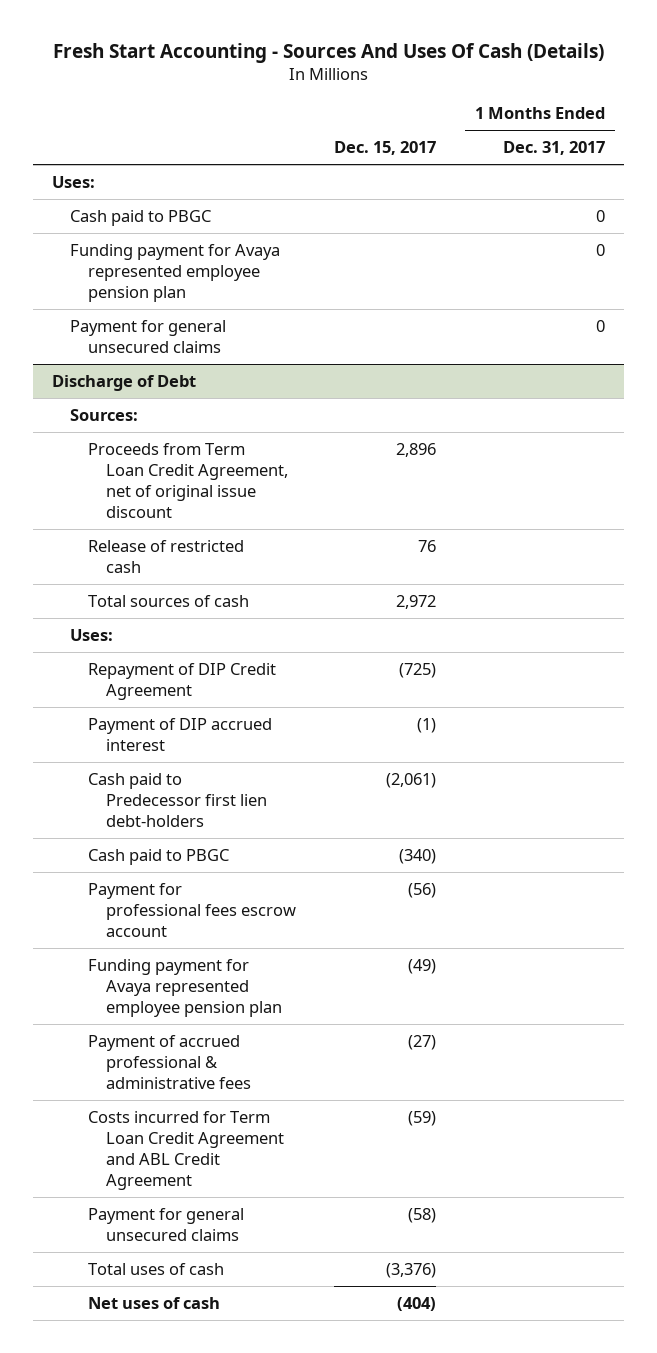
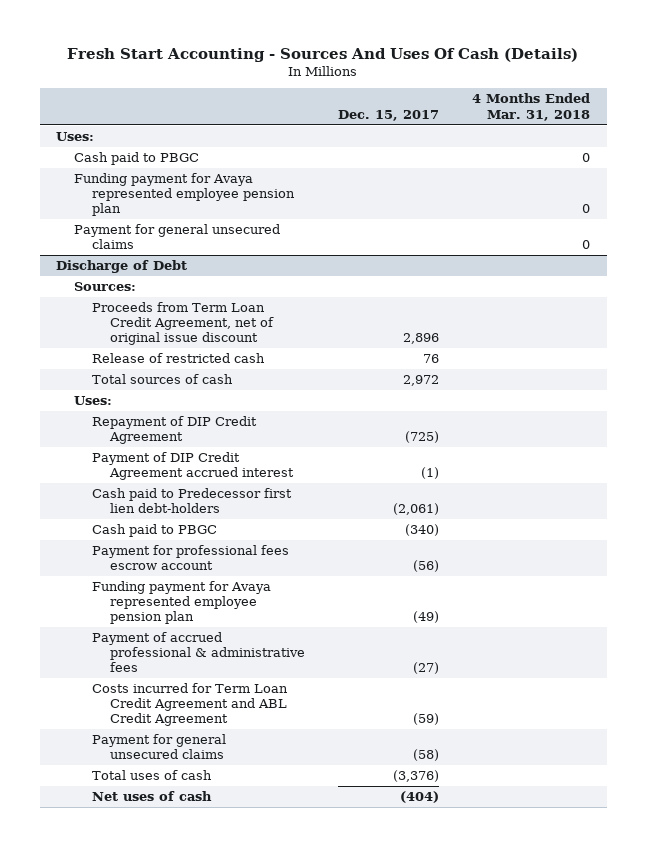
- | Dec. 15, 2017 | 1 Months Ended Dec. 31, 2017
+ | Dec. 15, 2017 | 4 Months Ended Mar. 31, 2018
@ Discharge of Debt
- Payment of DIP accrued interest | (1) |
+ Payment of DIP Credit Agreement accrued interest | (1) |

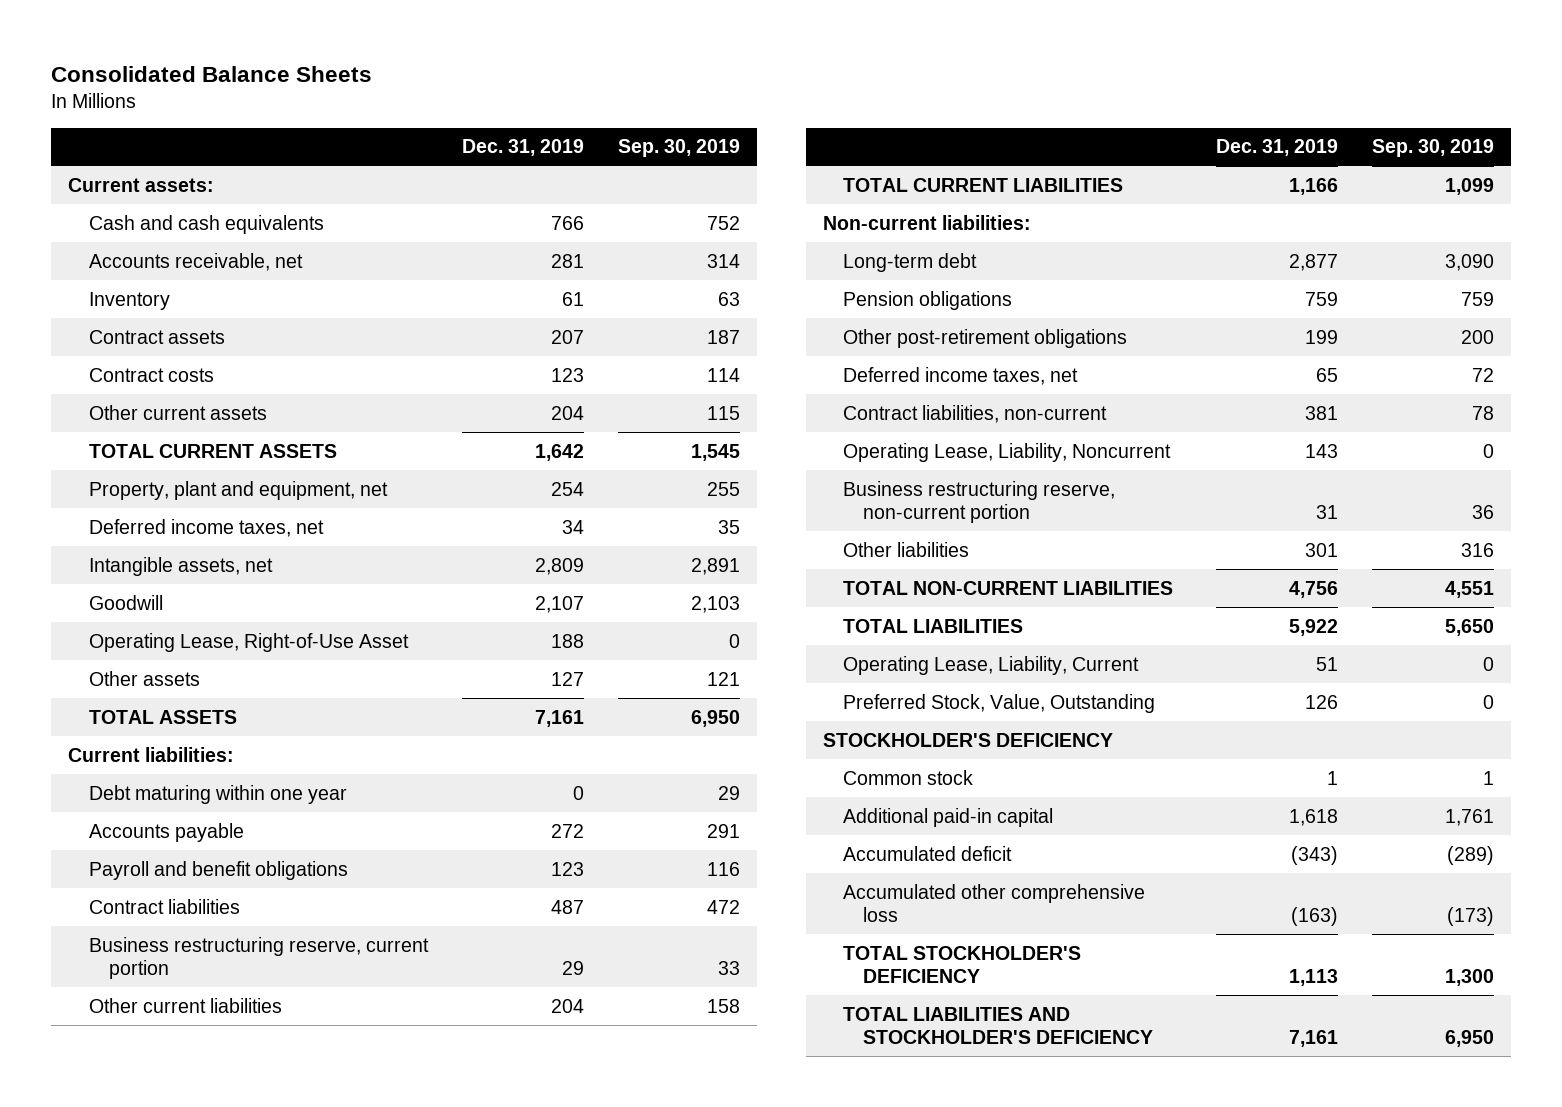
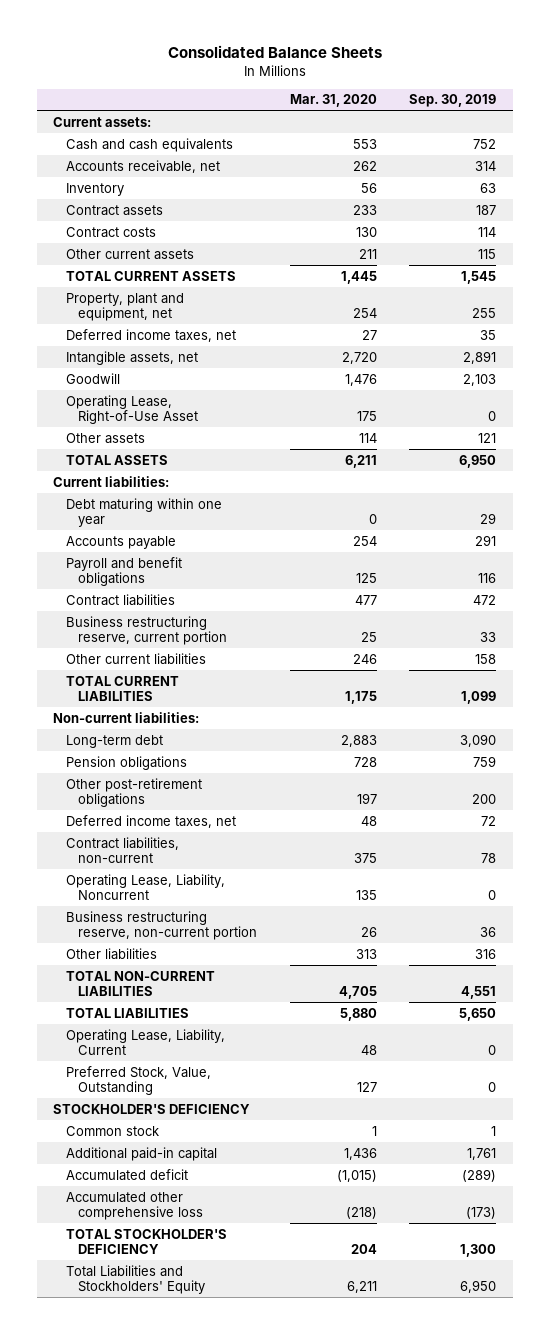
- | Dec. 31, 2019 | Sep. 30, 2019
+ | Mar. 31, 2020 | Sep. 30, 2019
- TOTAL LIABILITIES AND STOCKHOLDER'S DEFICIENCY | 7,161 | 6,950
+ Total Liabilities and Stockholders' Equity | 6,211 | 6,950

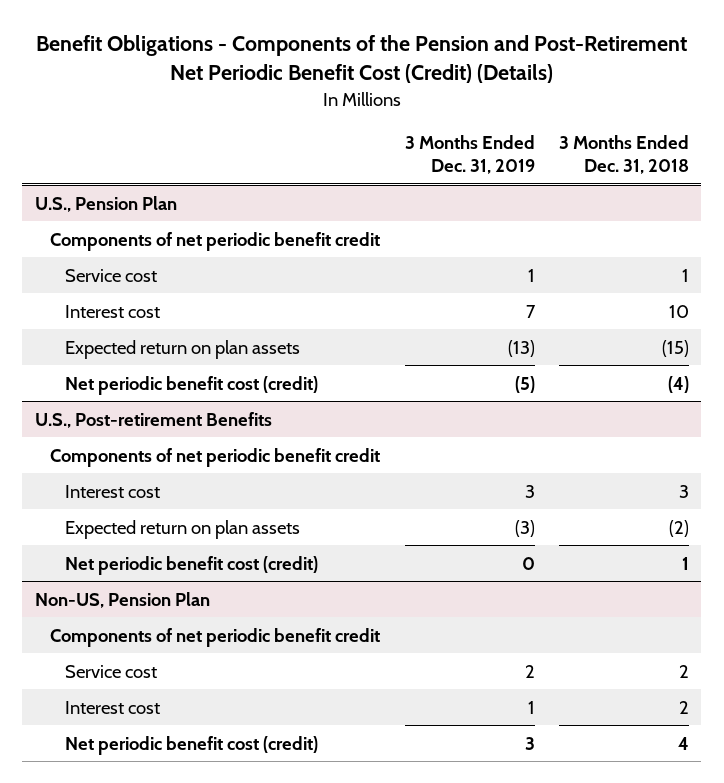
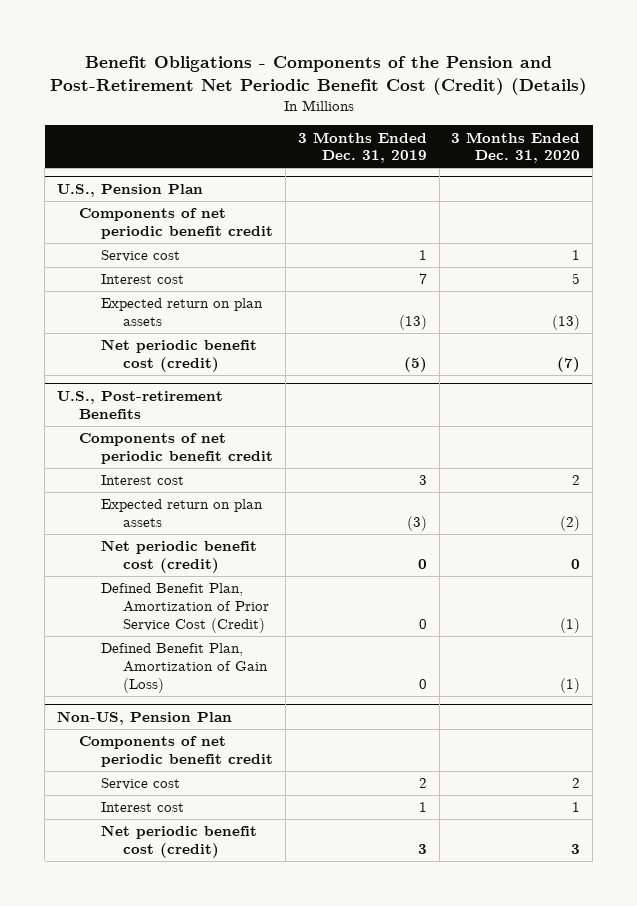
- | 3 Months Ended Dec. 31, 2019 | 3 Months Ended Dec. 31, 2018
+ | 3 Months Ended Dec. 31, 2019 | 3 Months Ended Dec. 31, 2020
@ U.S., Post-retirement Benefits
+ Defined Benefit Plan, Amortization of Prior Service Cost (Credit) | 0 | (1)
+ Defined Benefit Plan, Amortization of Gain (Loss) | 0 | (1)

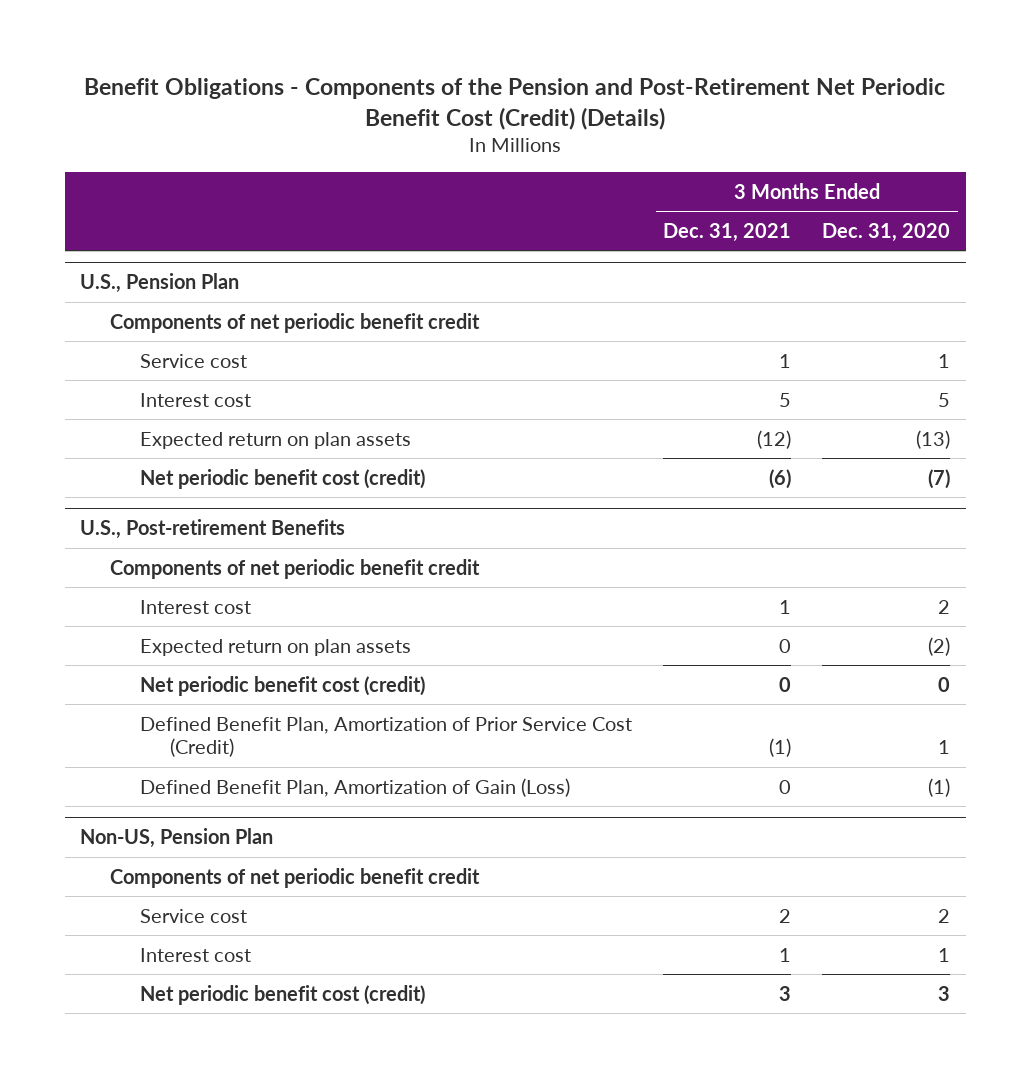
- | 3 Months Ended Dec. 31, 2019 | 3 Months Ended Dec. 31, 2020
+ | 3 Months Ended Dec. 31, 2021 | 3 Months Ended Dec. 31, 2020
@ U.S., Post-retirement Benefits
- Defined Benefit Plan, Amortization of Prior Service Cost (Credit) | 0 | (1)
+ Defined Benefit Plan, Amortization of Prior Service Cost (Credit) | (1) | 1

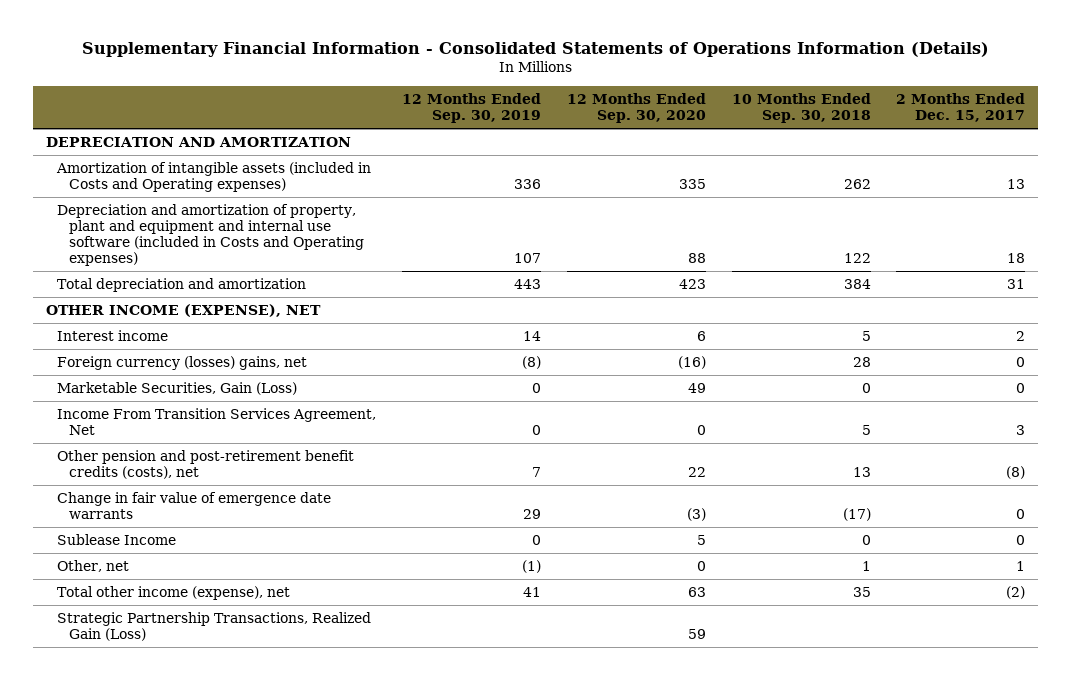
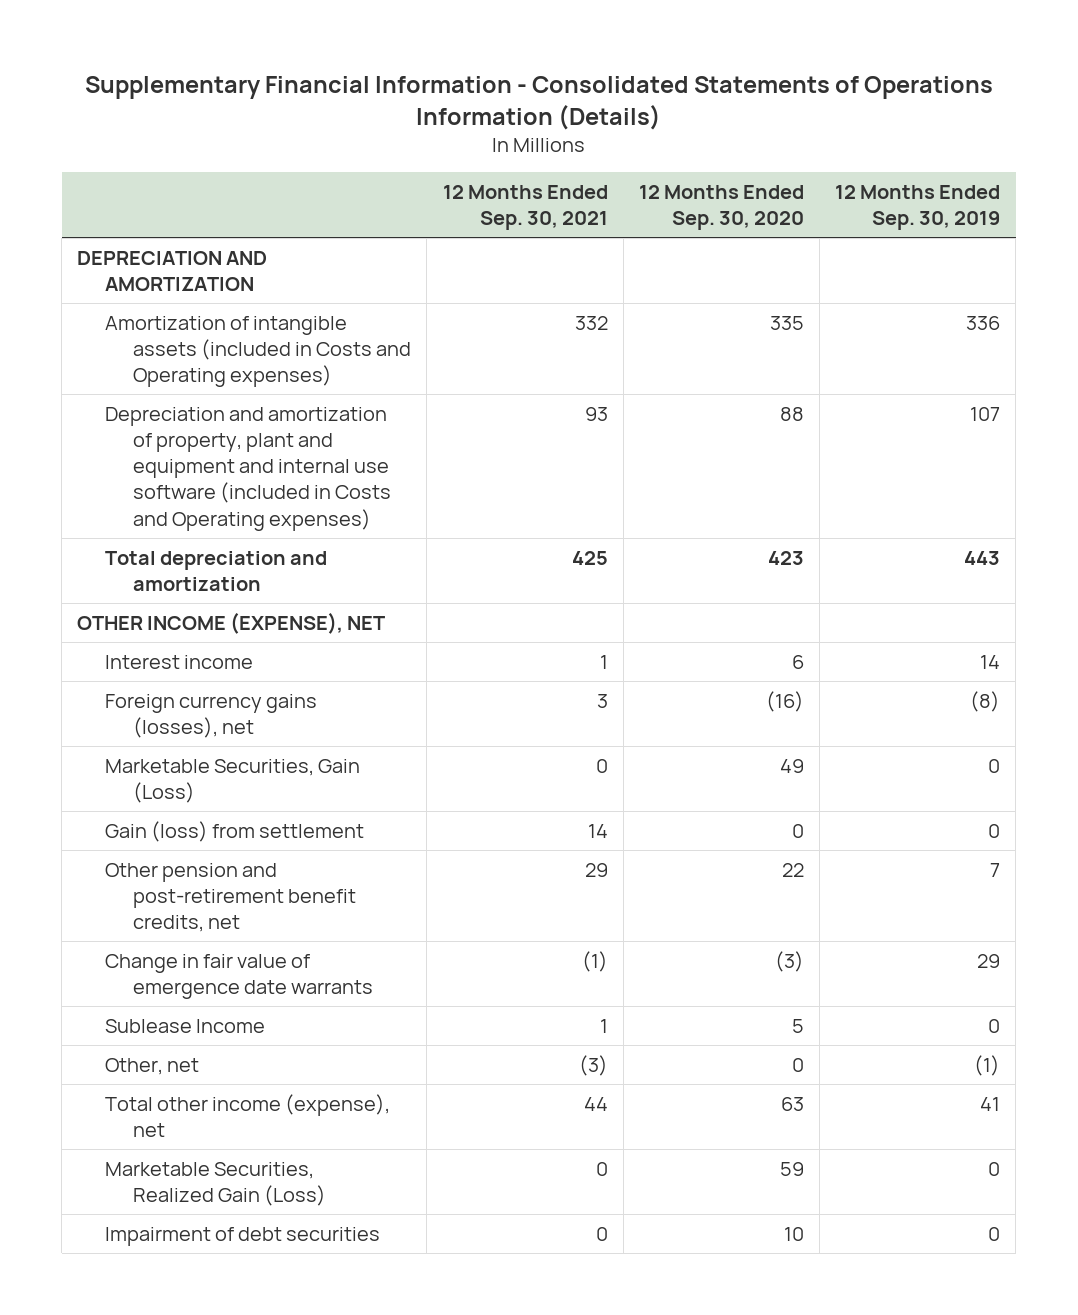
- | 12 Months Ended Sep. 30, 2019 | 12 Months Ended Sep. 30, 2020 | 10 Months Ended Sep. 30, 2018 | 2 Months Ended Dec. 15, 2017
+ | 12 Months Ended Sep. 30, 2021 | 12 Months Ended Sep. 30, 2020 | 12 Months Ended Sep. 30, 2019
- Foreign currency (losses) gains, net | (8) | (16) | 28 | 0
+ Foreign currency gains (losses), net | 3 | (16) | (8)
- Income From Transition Services Agreement, Net | 0 | 0 | 5 | 3
- Other pension and post-retirement benefit credits (costs), net | 7 | 22 | 13 | (8)
+ Gain (loss) from settlement | 14 | 0 | 0
+ Other pension and post-retirement benefit credits, net | 29 | 22 | 7
- Strategic Partnership Transactions, Realized Gain (Loss) | | 59 | |
+ Marketable Securities, Realized Gain (Loss) | 0 | 59 | 0
+ Impairment of debt securities | 0 | 10 | 0

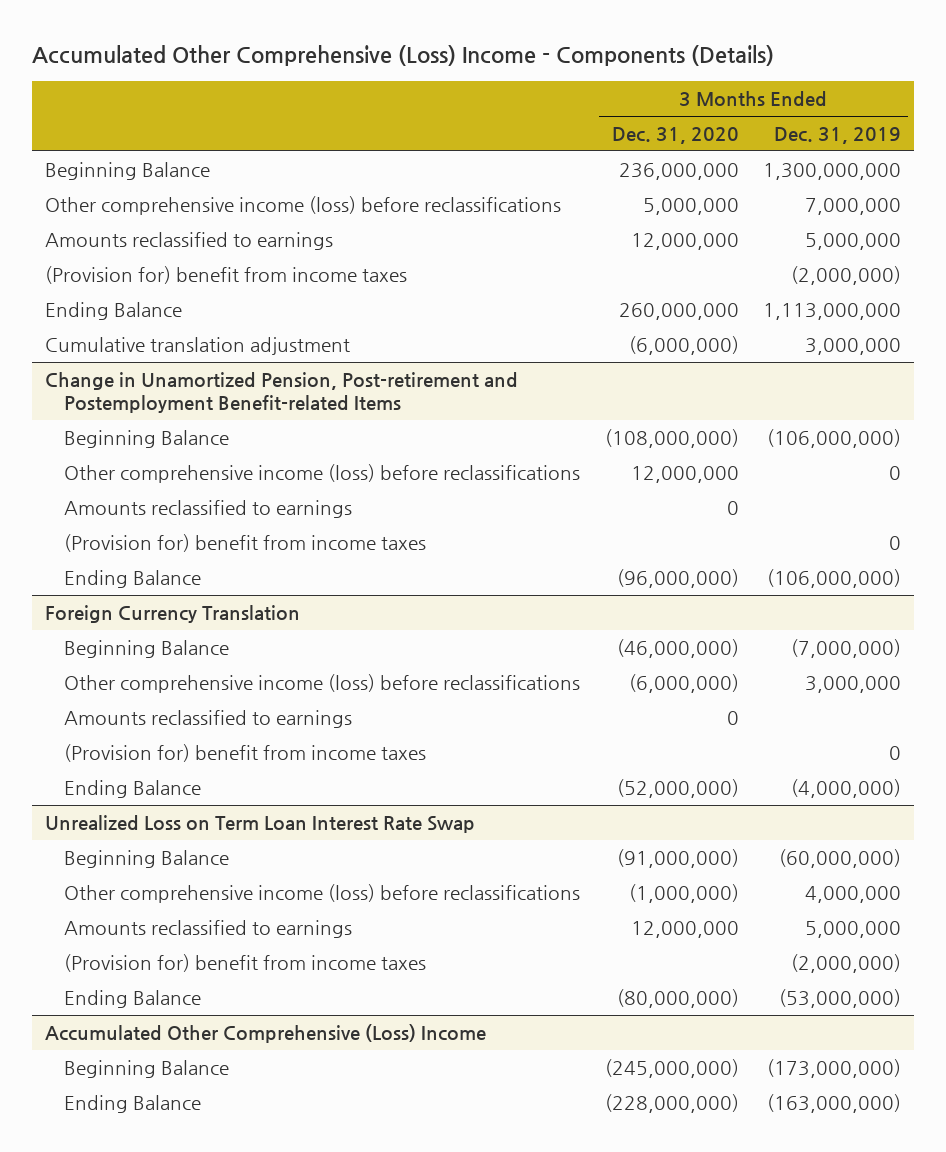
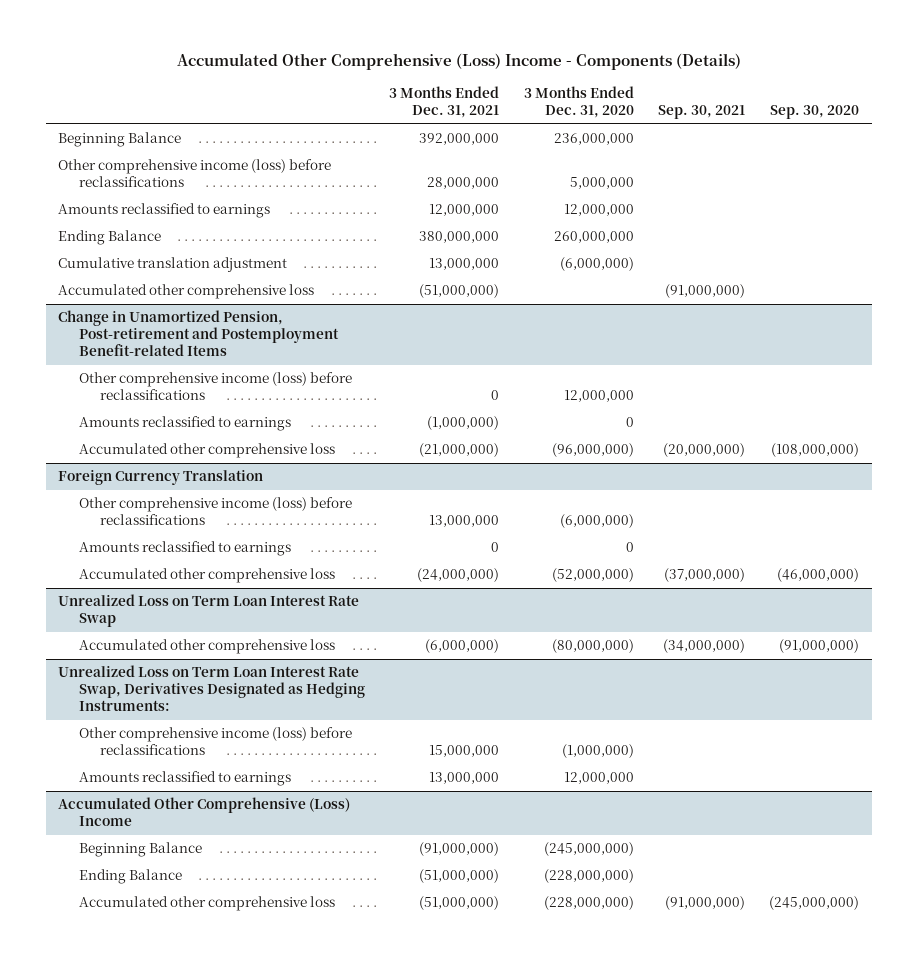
- | 3 Months Ended Dec. 31, 2020 | 3 Months Ended Dec. 31, 2019
+ | 3 Months Ended Dec. 31, 2021 | 3 Months Ended Dec. 31, 2020 | Sep. 30, 2021 | Sep. 30, 2020
- (Provision for) benefit from income taxes | | (2,000,000)
+ Accumulated other comprehensive loss | (51,000,000) | | (91,000,000) |
@ Change in Unamortized Pension, Post-retirement and Postemployment Benefit-related Items
- Beginning Balance | (108,000,000) | (106,000,000)
- (Provision for) benefit from income taxes | | 0
- Ending Balance | (96,000,000) | (106,000,000)
+ Accumulated other comprehensive loss | (21,000,000) | (96,000,000) | (20,000,000) | (108,000,000)
@ Foreign Currency Translation
- Beginning Balance | (46,000,000) | (7,000,000)
- (Provision for) benefit from income taxes | | 0
- Ending Balance | (52,000,000) | (4,000,000)
+ Accumulated other comprehensive loss | (24,000,000) | (52,000,000) | (37,000,000) | (46,000,000)
@ Unrealized Loss on Term Loan Interest Rate Swap
- Beginning Balance | (91,000,000) | (60,000,000)
+ Accumulated other comprehensive loss | (6,000,000) | (80,000,000) | (34,000,000) | (91,000,000)
+ Unrealized Loss on Term Loan Interest Rate Swap, Derivatives Designated as Hedging Instruments:
@ Unrealized Loss on Term Loan Interest Rate Swap
- (Provision for) benefit from income taxes | | (2,000,000)
- Ending Balance | (80,000,000) | (53,000,000)
@ Accumulated Other Comprehensive (Loss) Income
+ Accumulated other comprehensive loss | (51,000,000) | (228,000,000) | (91,000,000) | (245,000,000)

